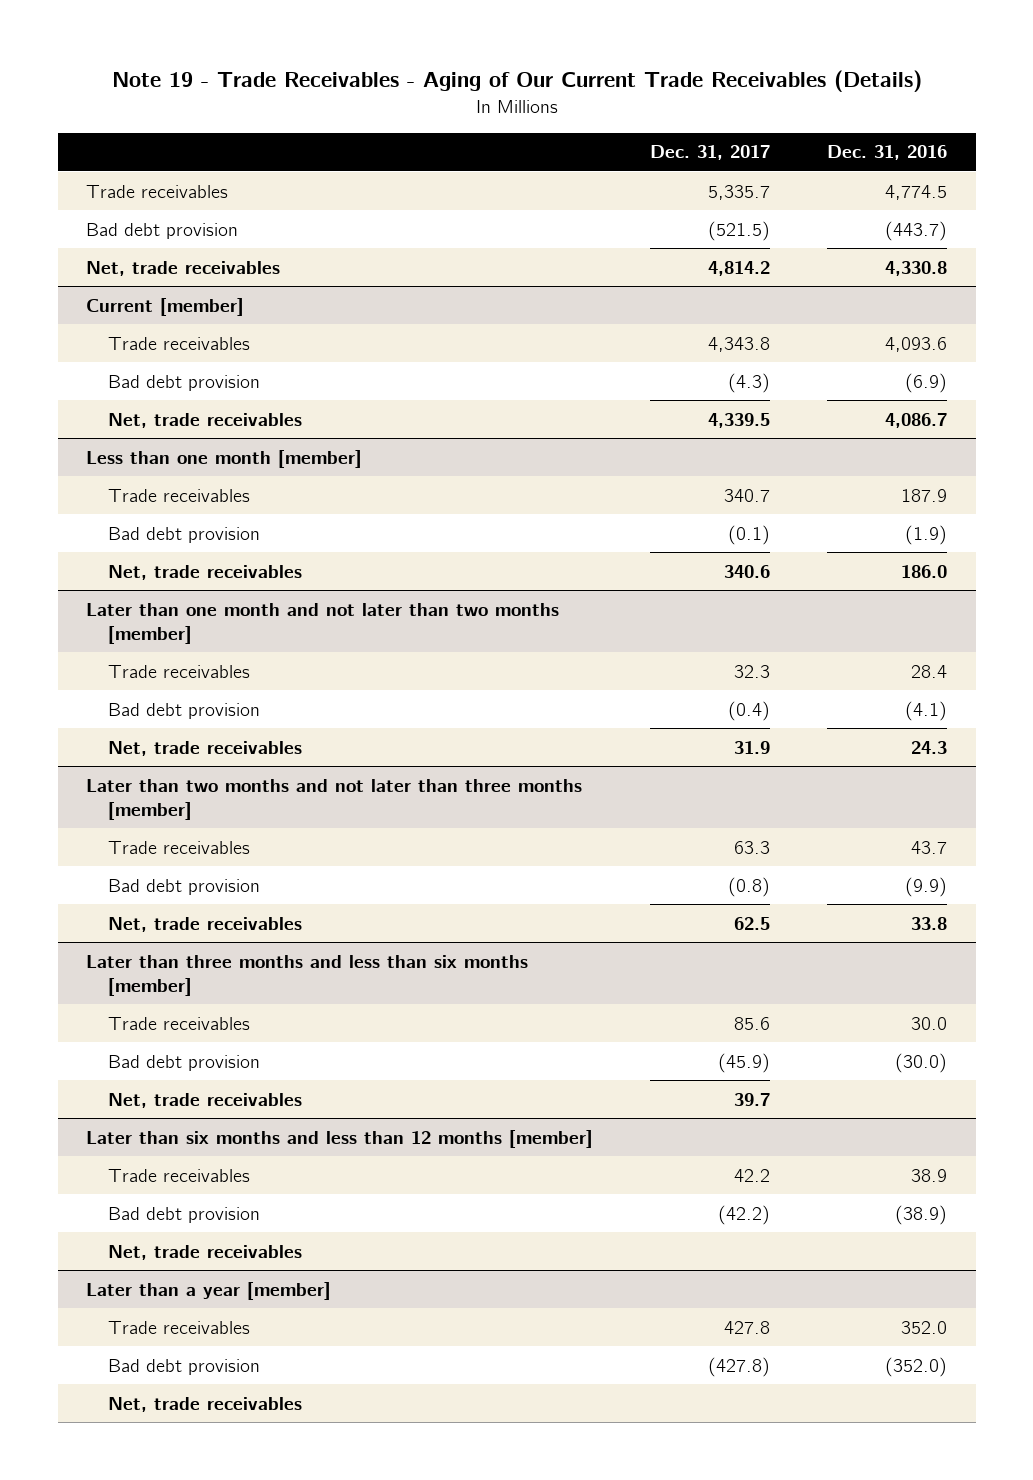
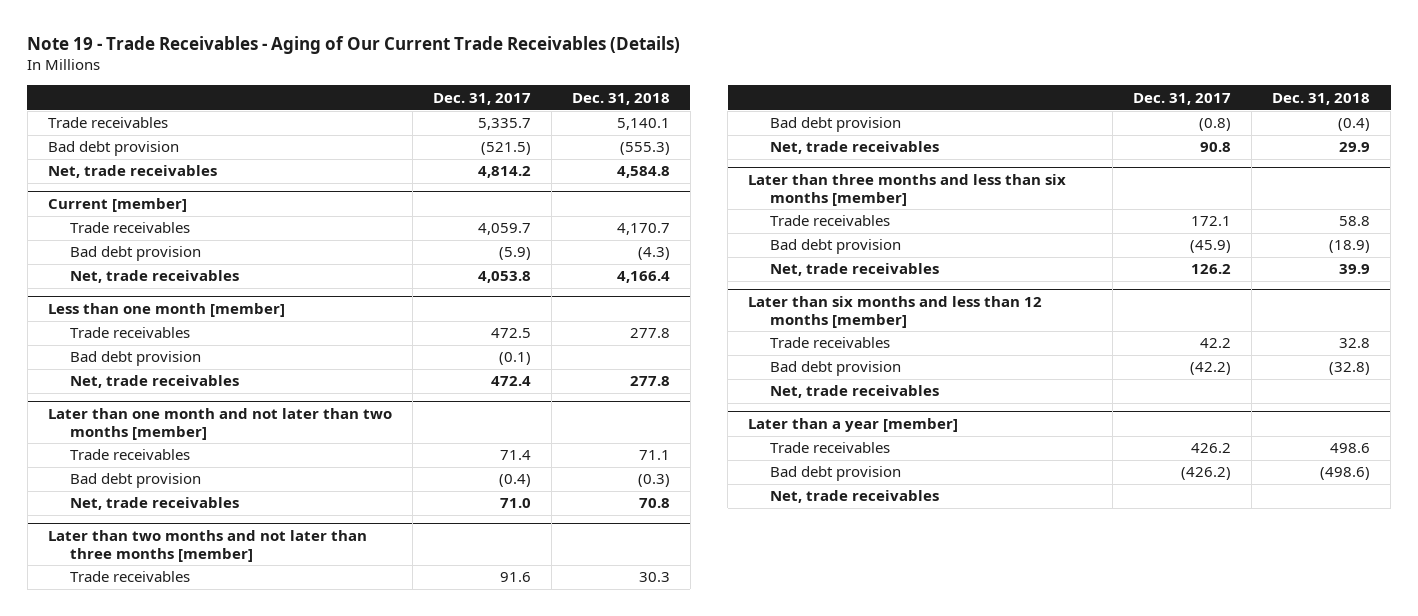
- | Dec. 31, 2017 | Dec. 31, 2016
+ | Dec. 31, 2017 | Dec. 31, 2018
@ Current [member]
- Trade receivables | 4,343.8 | 4,093.6
- Bad debt provision | (4.3) | (6.9)
- Net, trade receivables | 4,339.5 | 4,086.7
+ Trade receivables | 4,059.7 | 4,170.7
+ Bad debt provision | (5.9) | (4.3)
+ Net, trade receivables | 4,053.8 | 4,166.4
@ Less than one month [member]
- Trade receivables | 340.7 | 187.9
+ Trade receivables | 472.5 | 277.8
- Net, trade receivables | 340.6 | 186.0
+ Net, trade receivables | 472.4 | 277.8
@ Later than one month and not later than two months [member]
- Trade receivables | 32.3 | 28.4
+ Trade receivables | 71.4 | 71.1
- Net, trade receivables | 31.9 | 24.3
+ Net, trade receivables | 71.0 | 70.8
@ Later than two months and not later than three months [member]
- Trade receivables | 63.3 | 43.7
+ Trade receivables | 91.6 | 30.3
- Net, trade receivables | 62.5 | 33.8
+ Net, trade receivables | 90.8 | 29.9
@ Later than three months and less than six months [member]
- Trade receivables | 85.6 | 30.0
+ Trade receivables | 172.1 | 58.8
- Net, trade receivables | 39.7 |
+ Net, trade receivables | 126.2 | 39.9
@ Later than a year [member]
- Trade receivables | 427.8 | 352.0
- Bad debt provision | (427.8) | (352.0)
+ Trade receivables | 426.2 | 498.6
+ Bad debt provision | (426.2) | (498.6)

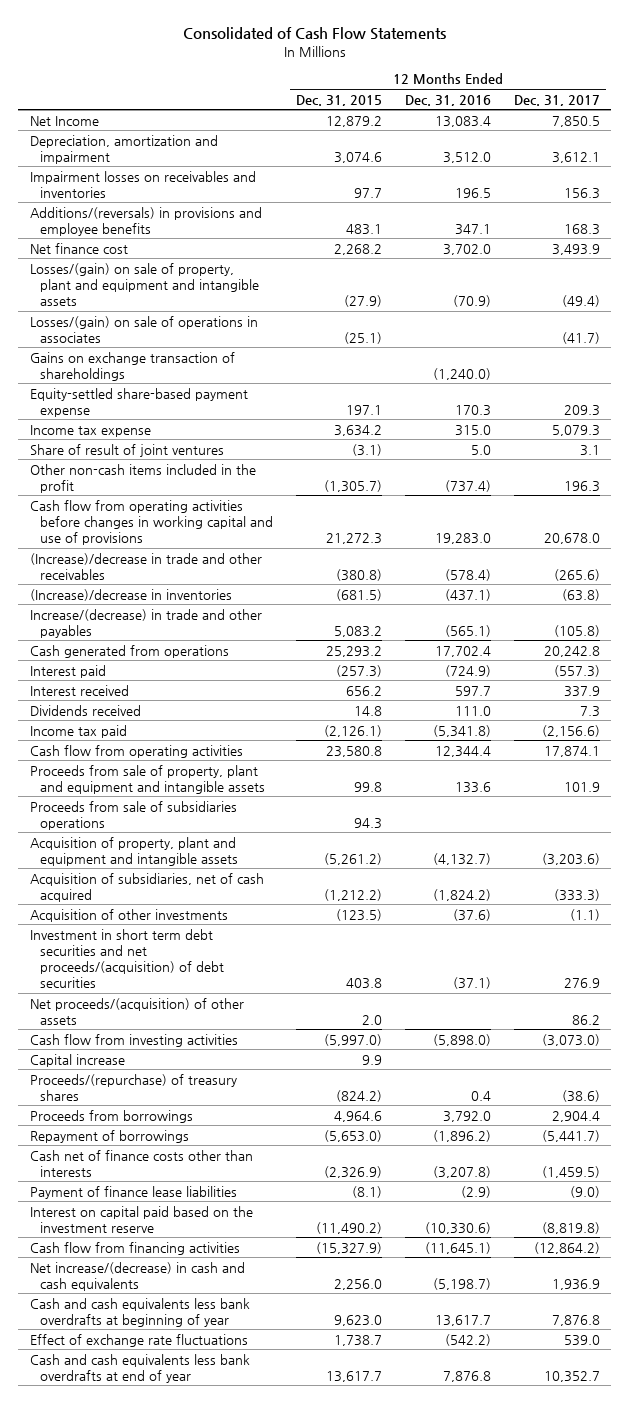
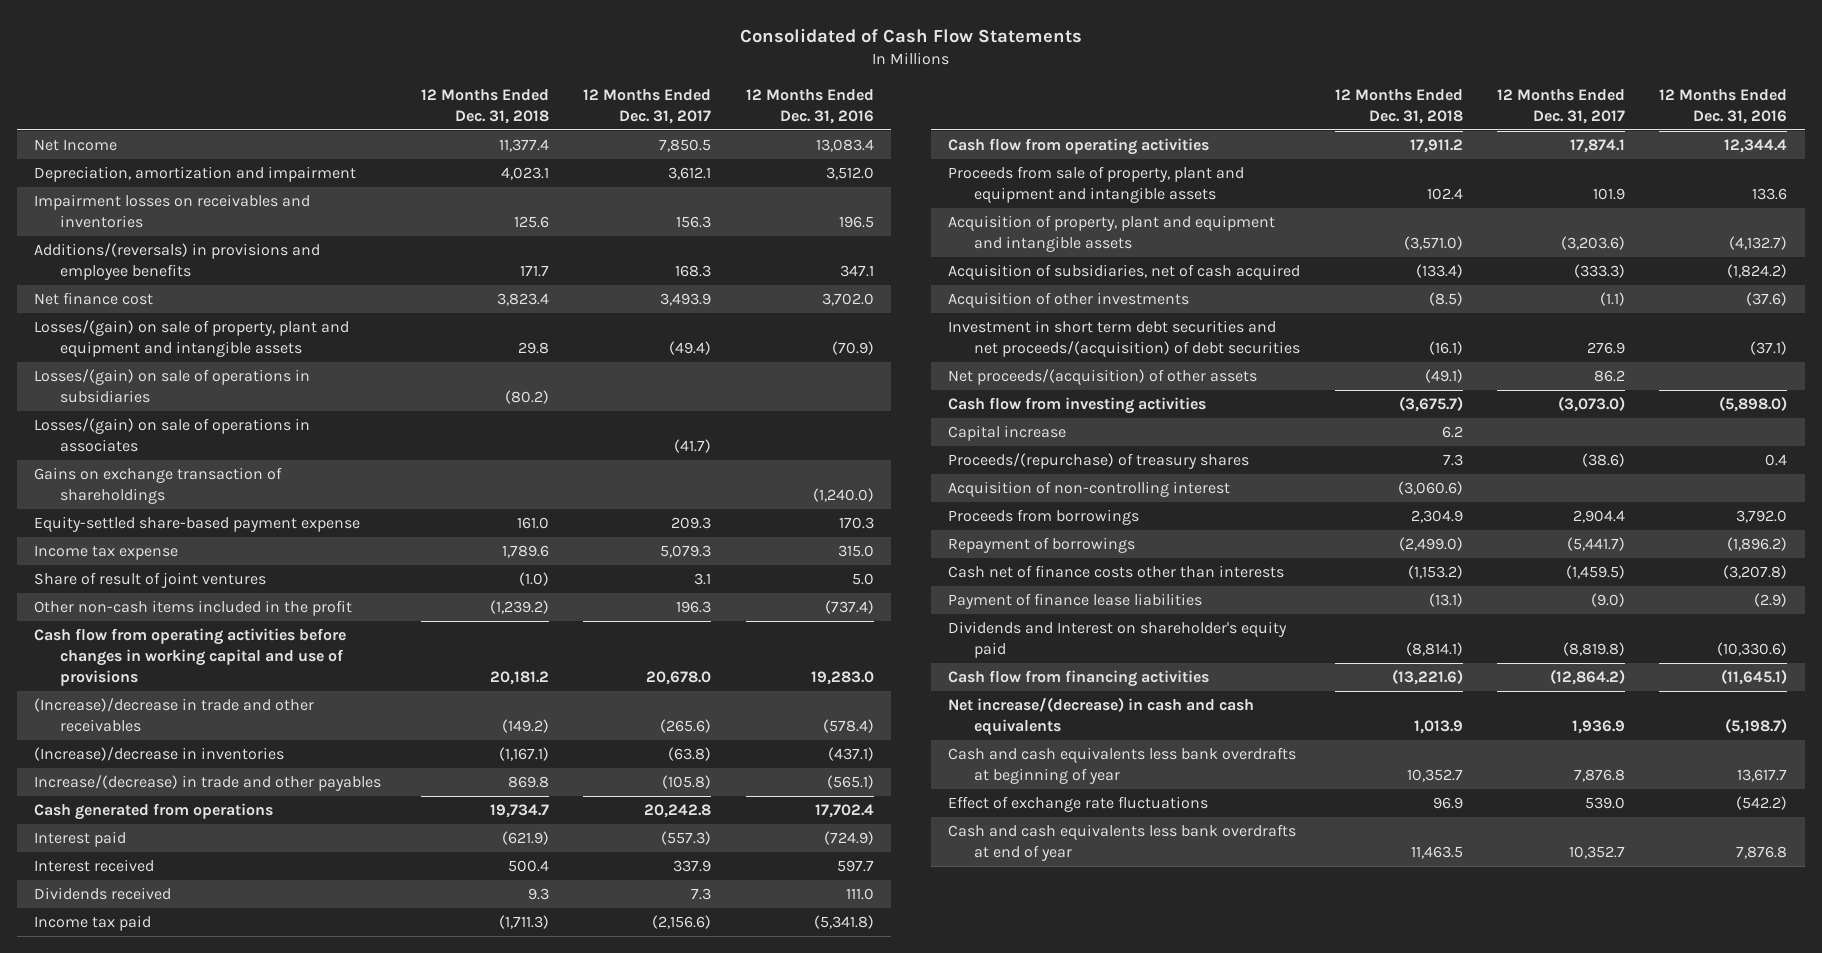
- | 12 Months Ended Dec. 31, 2015 | 12 Months Ended Dec. 31, 2016 | 12 Months Ended Dec. 31, 2017
+ | 12 Months Ended Dec. 31, 2018 | 12 Months Ended Dec. 31, 2017 | 12 Months Ended Dec. 31, 2016
+ Losses/(gain) on sale of operations in subsidiaries | (80.2) | |
- Proceeds from sale of subsidiaries operations | 94.3 | |
+ Acquisition of non-controlling interest | (3,060.6) | |
- Interest on capital paid based on the investment reserve | (11,490.2) | (10,330.6) | (8,819.8)
+ Dividends and Interest on shareholder's equity paid | (8,814.1) | (8,819.8) | (10,330.6)

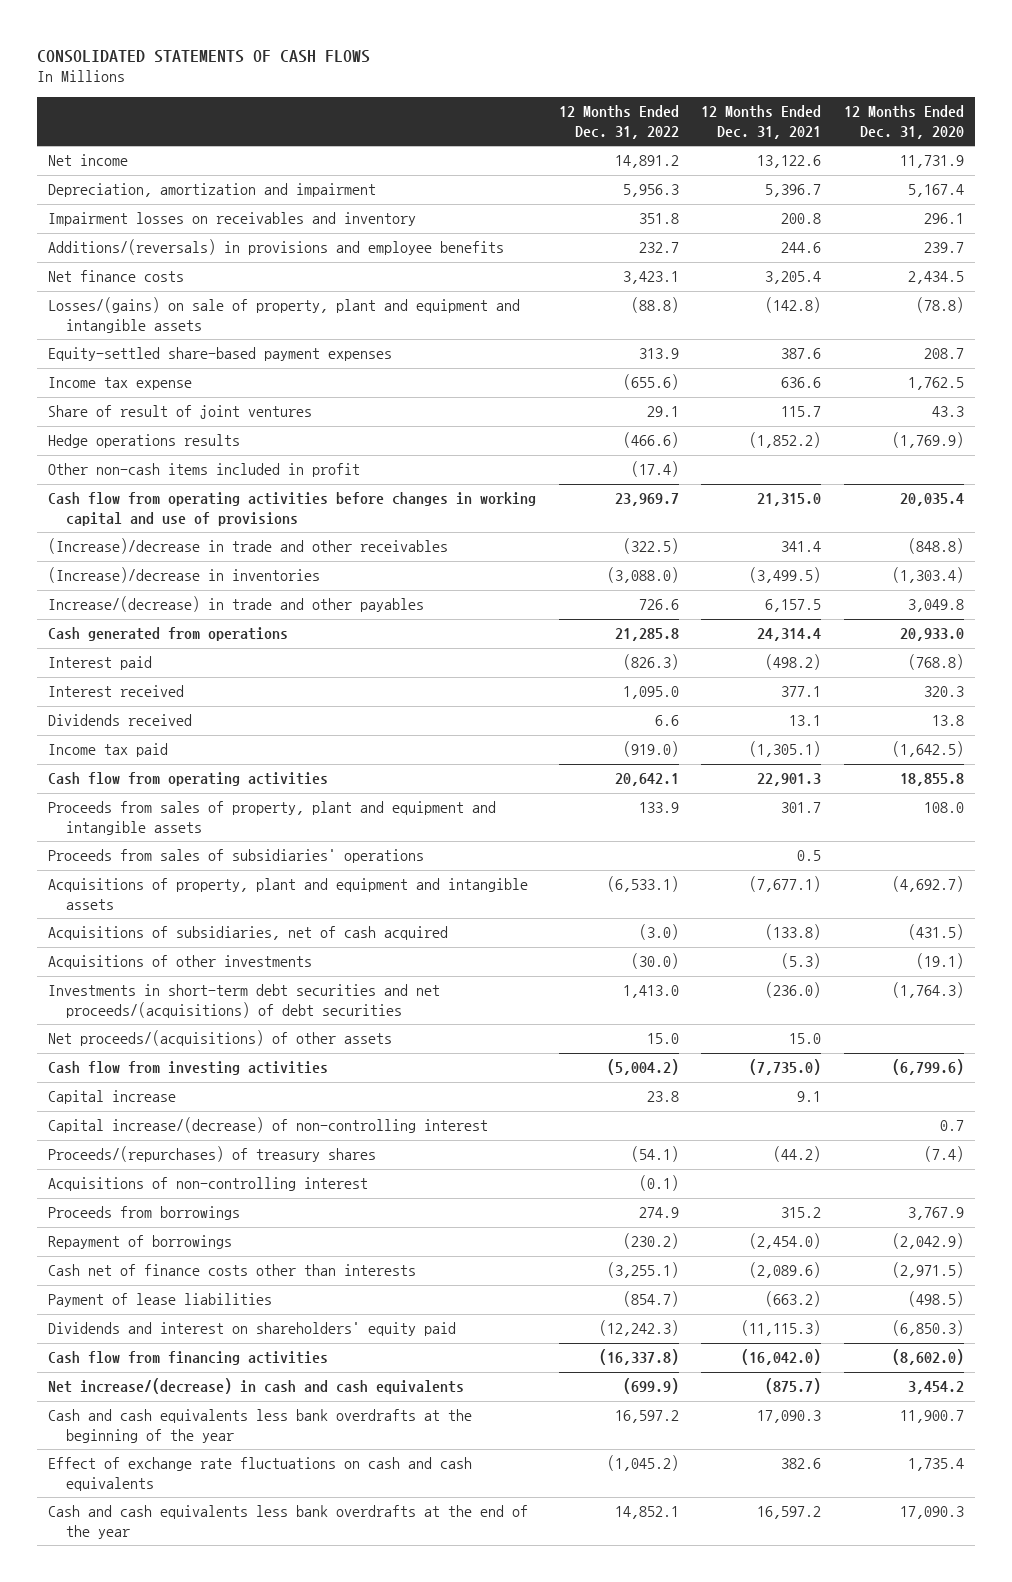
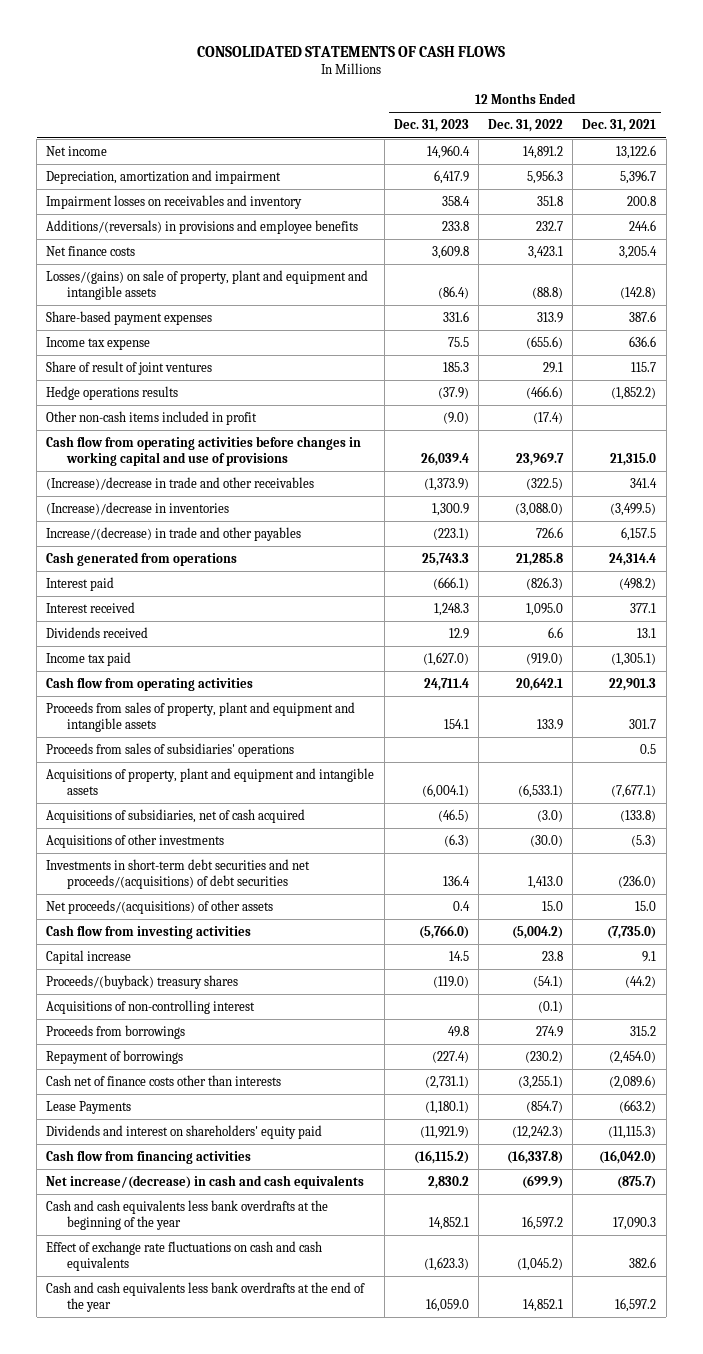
- | 12 Months Ended Dec. 31, 2022 | 12 Months Ended Dec. 31, 2021 | 12 Months Ended Dec. 31, 2020
+ | 12 Months Ended Dec. 31, 2023 | 12 Months Ended Dec. 31, 2022 | 12 Months Ended Dec. 31, 2021
- Equity-settled share-based payment expenses | 313.9 | 387.6 | 208.7
+ Share-based payment expenses | 331.6 | 313.9 | 387.6
- Capital increase/(decrease) of non-controlling interest | | | 0.7
- Proceeds/(repurchases) of treasury shares | (54.1) | (44.2) | (7.4)
+ Proceeds/(buyback) treasury shares | (119.0) | (54.1) | (44.2)
- Payment of lease liabilities | (854.7) | (663.2) | (498.5)
+ Lease Payments | (1,180.1) | (854.7) | (663.2)

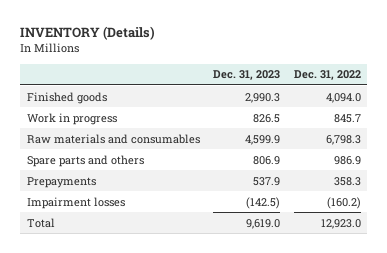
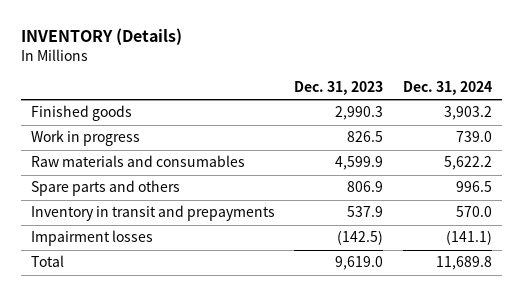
- | Dec. 31, 2023 | Dec. 31, 2022
+ | Dec. 31, 2023 | Dec. 31, 2024
- Prepayments | 537.9 | 358.3
+ Inventory in transit and prepayments | 537.9 | 570.0

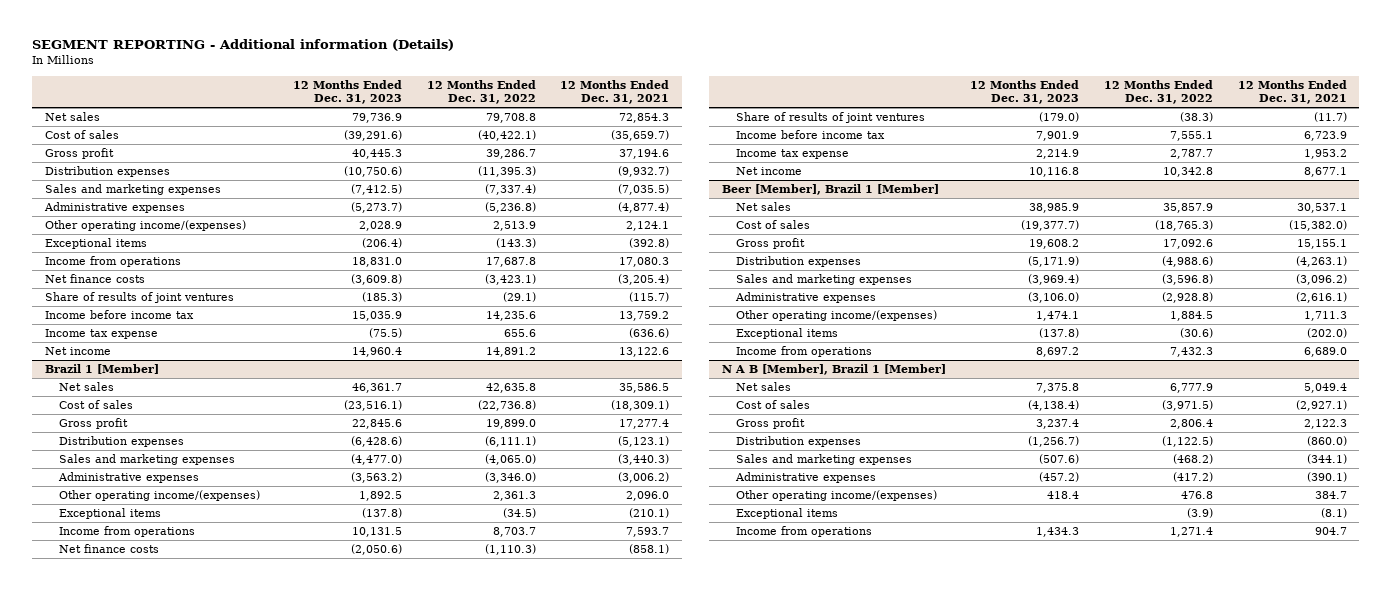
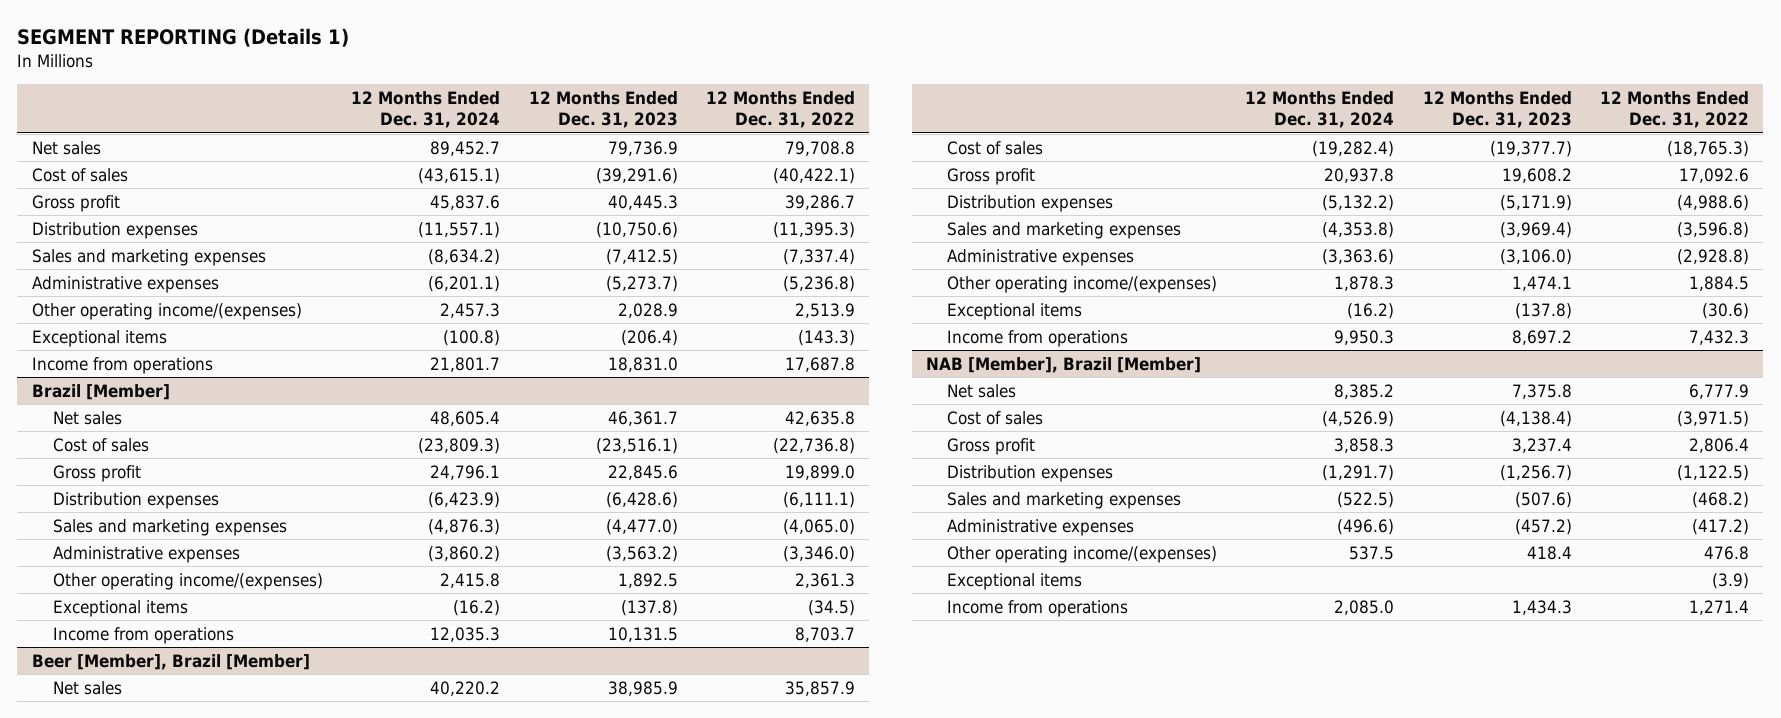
- SEGMENT REPORTING - Additional information (Details)
+ SEGMENT REPORTING (Details 1)
- | 12 Months Ended Dec. 31, 2023 | 12 Months Ended Dec. 31, 2022 | 12 Months Ended Dec. 31, 2021
+ | 12 Months Ended Dec. 31, 2024 | 12 Months Ended Dec. 31, 2023 | 12 Months Ended Dec. 31, 2022
- Net finance costs | (3,609.8) | (3,423.1) | (3,205.4)
- Share of results of joint ventures | (185.3) | (29.1) | (115.7)
- Income before income tax | 15,035.9 | 14,235.6 | 13,759.2
- Income tax expense | (75.5) | 655.6 | (636.6)
- Net income | 14,960.4 | 14,891.2 | 13,122.6
- Brazil 1 [Member]
+ Brazil [Member]
- Net finance costs | (2,050.6) | (1,110.3) | (858.1)
- Share of results of joint ventures | (179.0) | (38.3) | (11.7)
- Income before income tax | 7,901.9 | 7,555.1 | 6,723.9
- Income tax expense | 2,214.9 | 2,787.7 | 1,953.2
- Net income | 10,116.8 | 10,342.8 | 8,677.1
- Beer [Member], Brazil 1 [Member]
+ Beer [Member], Brazil [Member]
- N A B [Member], Brazil 1 [Member]
+ NAB [Member], Brazil [Member]

